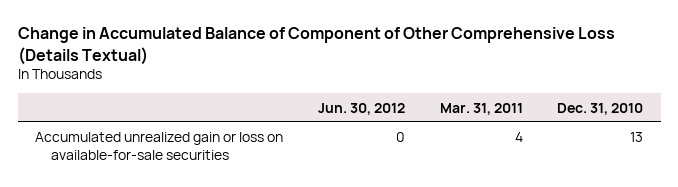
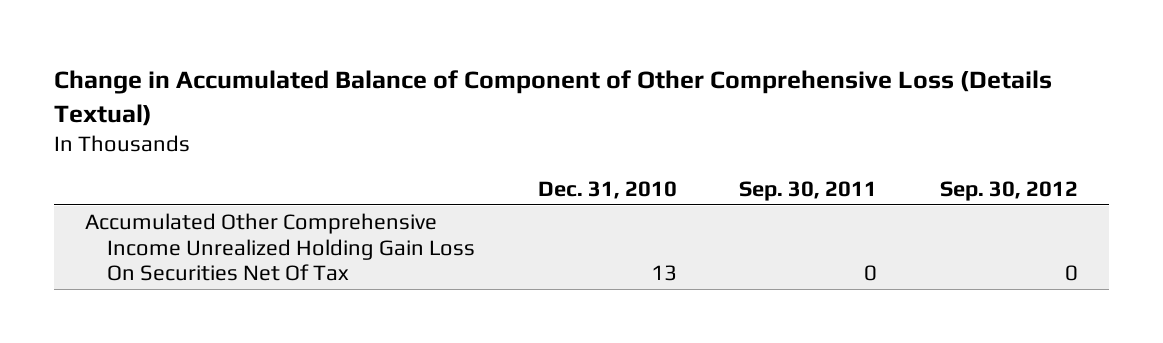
- | Jun. 30, 2012 | Mar. 31, 2011 | Dec. 31, 2010
+ | Dec. 31, 2010 | Sep. 30, 2011 | Sep. 30, 2012
- Accumulated unrealized gain or loss on available-for-sale securities | 0 | 4 | 13
+ Accumulated Other Comprehensive Income Unrealized Holding Gain Loss On Securities Net Of Tax | 13 | 0 | 0

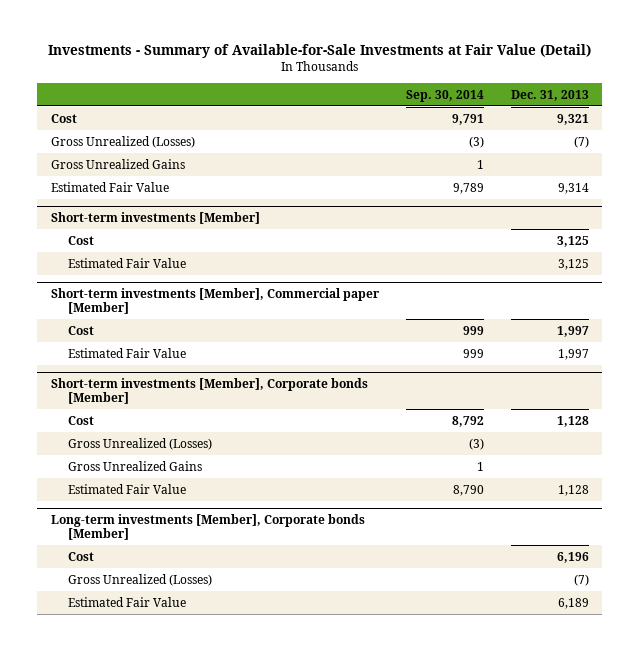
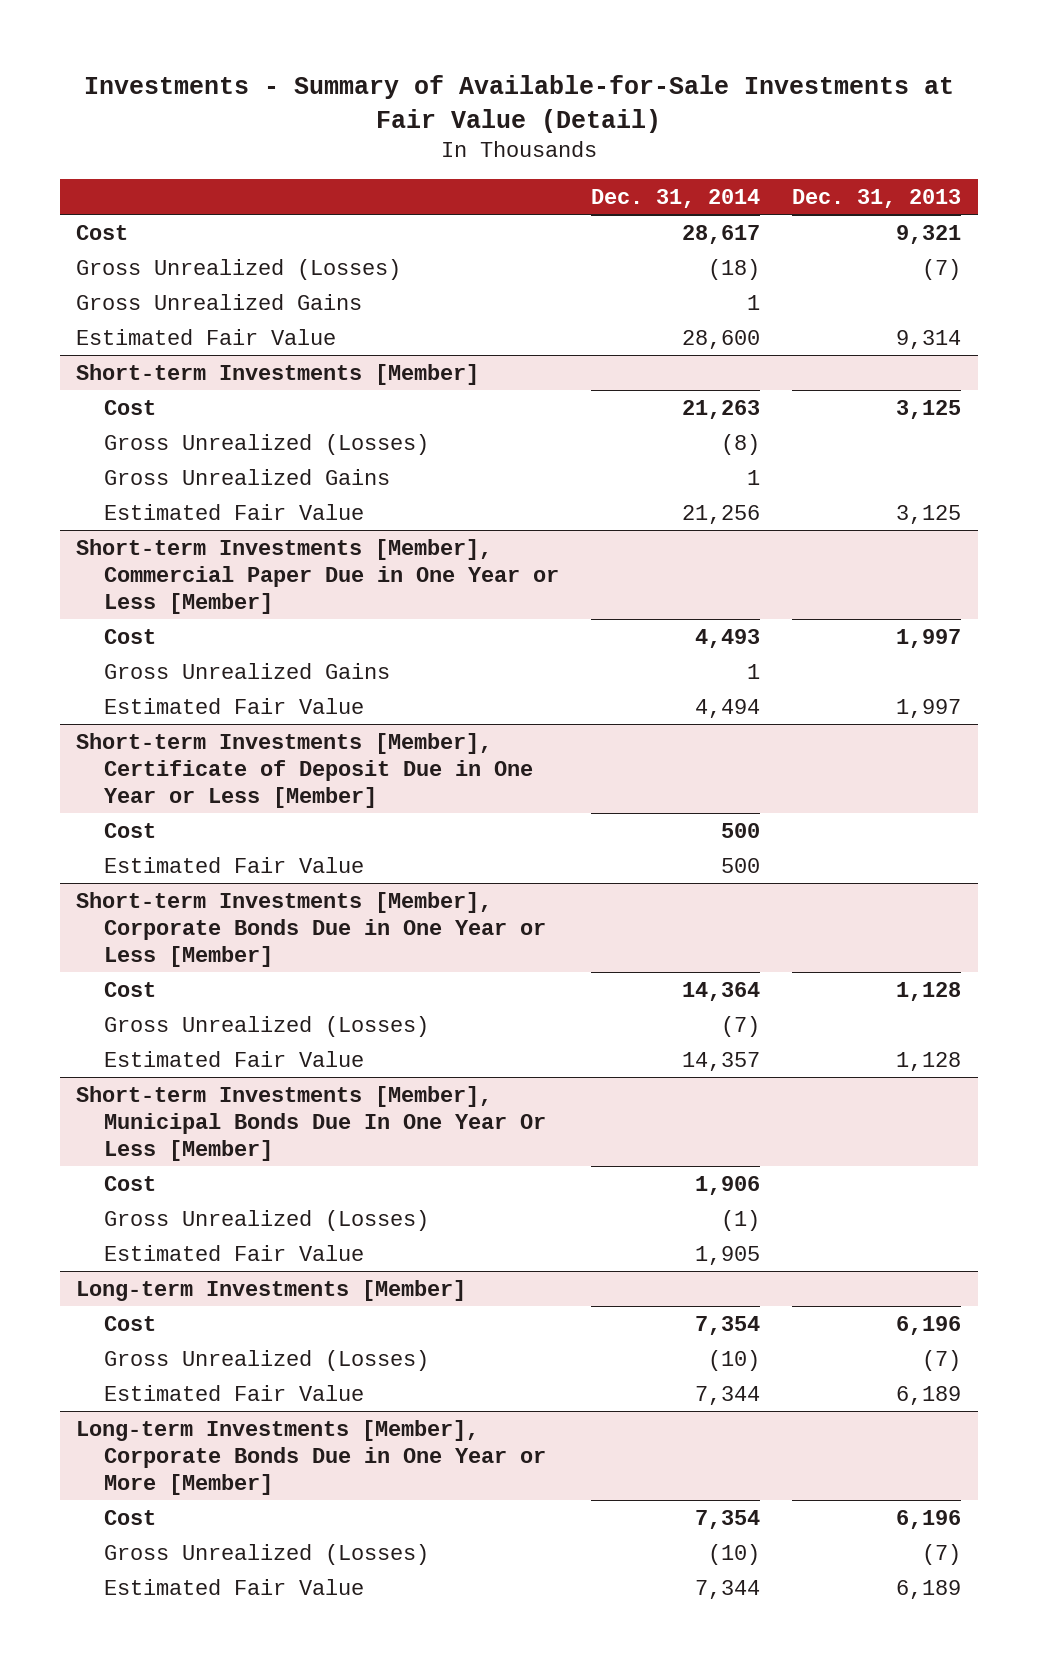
- | Sep. 30, 2014 | Dec. 31, 2013
+ | Dec. 31, 2014 | Dec. 31, 2013
- Short-term investments [Member]
+ Short-term Investments [Member]
+ Gross Unrealized (Losses) | (8) |
+ Gross Unrealized Gains | 1 |
- Short-term investments [Member], Commercial paper [Member]
+ Short-term Investments [Member], Commercial Paper Due in One Year or Less [Member]
+ Gross Unrealized Gains | 1 |
- Short-term investments [Member], Corporate bonds [Member]
+ Short-term Investments [Member], Certificate of Deposit Due in One Year or Less [Member]
+ Cost | 500 |
+ Estimated Fair Value | 500 |
+ Short-term Investments [Member], Corporate Bonds Due in One Year or Less [Member]
- Gross Unrealized Gains | 1 |
- Long-term investments [Member], Corporate bonds [Member]
+ Short-term Investments [Member], Municipal Bonds Due In One Year Or Less [Member]
+ Cost | 1,906 |
+ Gross Unrealized (Losses) | (1) |
+ Estimated Fair Value | 1,905 |
+ Long-term Investments [Member]
+ Long-term Investments [Member], Corporate Bonds Due in One Year or More [Member]
+ Cost | 7,354 | 6,196
+ Gross Unrealized (Losses) | (10) | (7)
+ Estimated Fair Value | 7,344 | 6,189

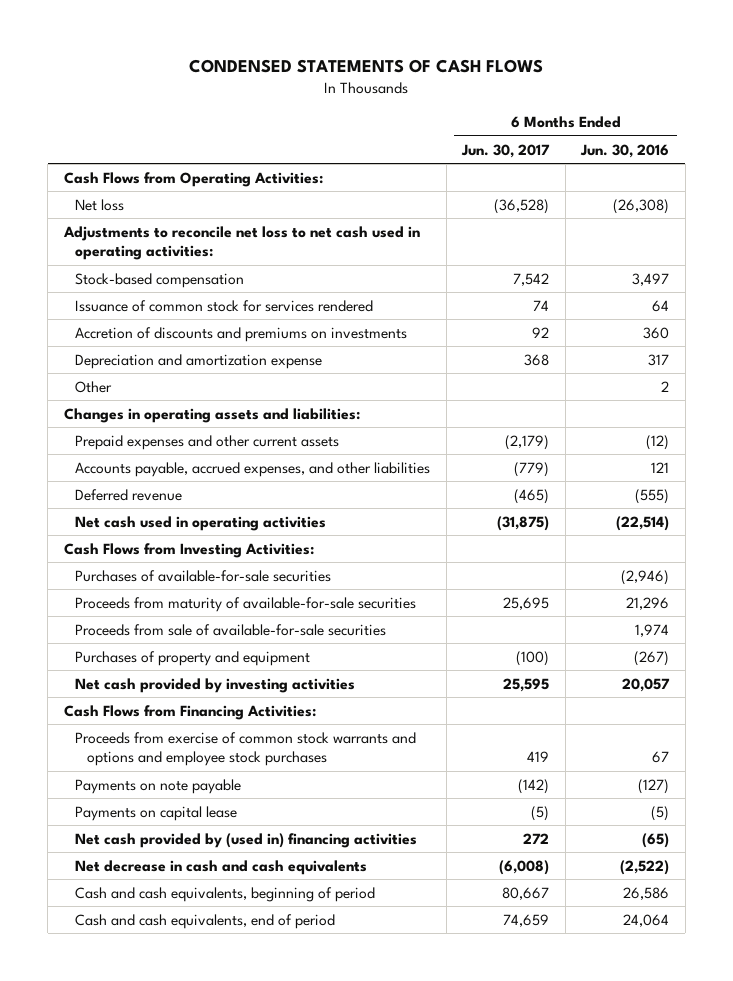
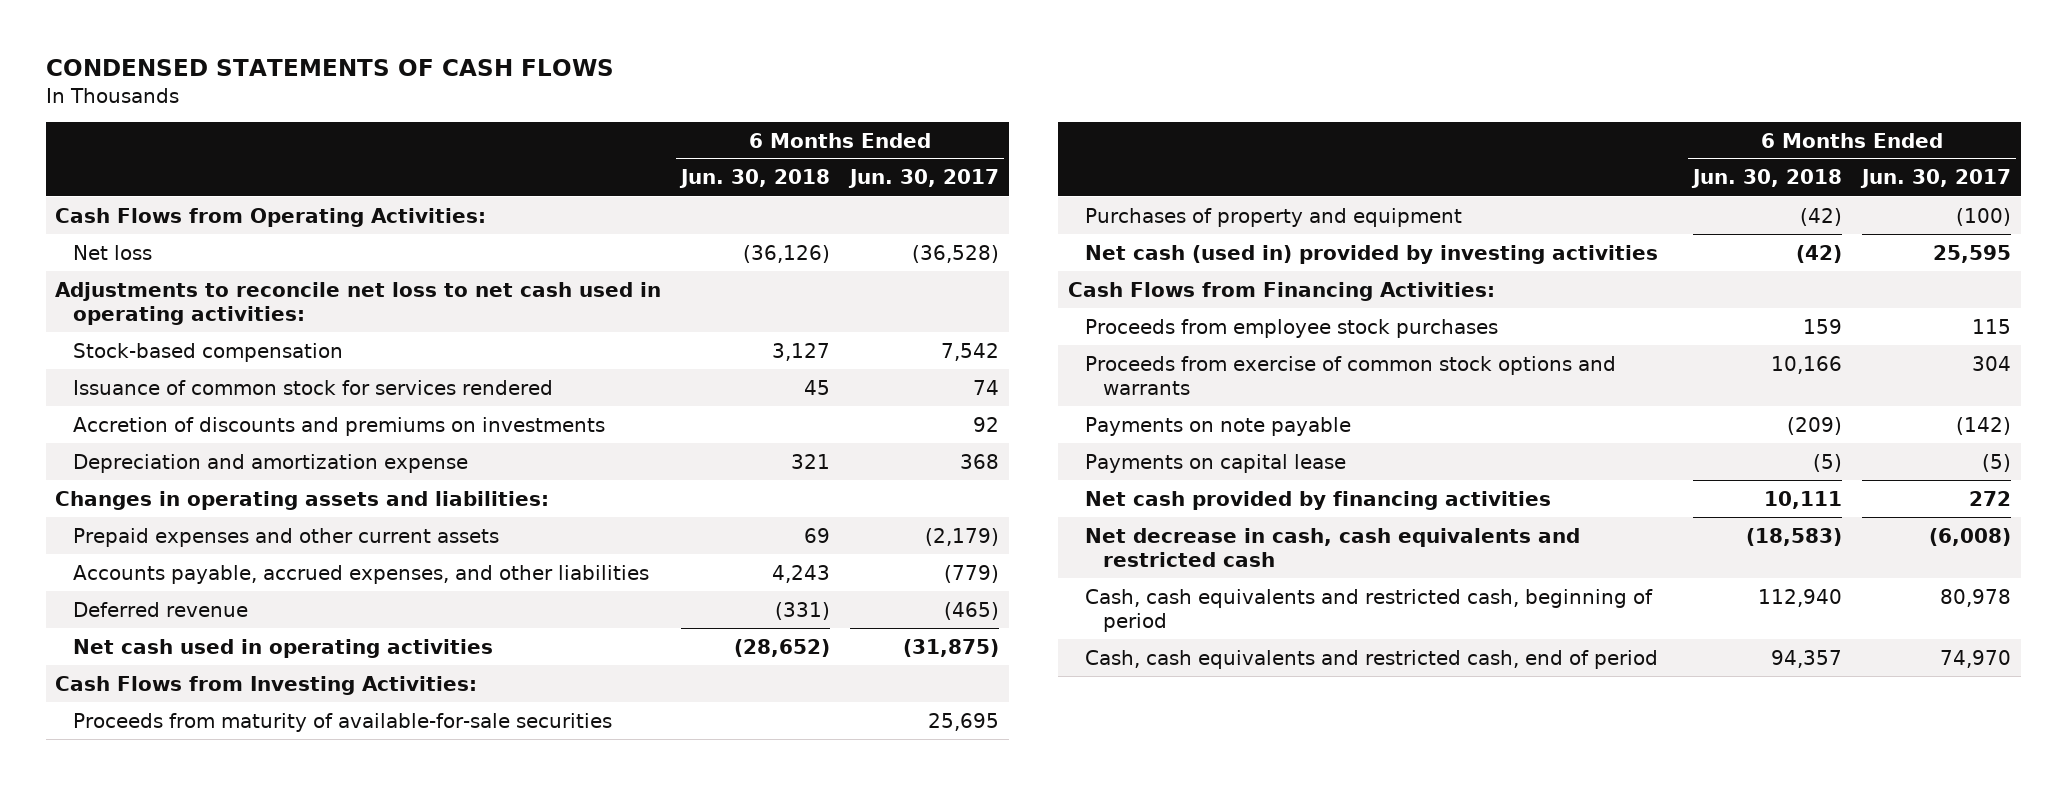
- | 6 Months Ended Jun. 30, 2017 | 6 Months Ended Jun. 30, 2016
+ | 6 Months Ended Jun. 30, 2018 | 6 Months Ended Jun. 30, 2017
- Other | | 2
- Purchases of available-for-sale securities | | (2,946)
- Proceeds from sale of available-for-sale securities | | 1,974
- Net cash provided by investing activities | 25,595 | 20,057
+ Net cash (used in) provided by investing activities | (42) | 25,595
- Proceeds from exercise of common stock warrants and options and employee stock purchases | 419 | 67
+ Proceeds from employee stock purchases | 159 | 115
+ Proceeds from exercise of common stock options and warrants | 10,166 | 304
- Net cash provided by (used in) financing activities | 272 | (65)
- Net decrease in cash and cash equivalents | (6,008) | (2,522)
- Cash and cash equivalents, beginning of period | 80,667 | 26,586
- Cash and cash equivalents, end of period | 74,659 | 24,064
+ Net cash provided by financing activities | 10,111 | 272
+ Net decrease in cash, cash equivalents and restricted cash | (18,583) | (6,008)
+ Cash, cash equivalents and restricted cash, beginning of period | 112,940 | 80,978
+ Cash, cash equivalents and restricted cash, end of period | 94,357 | 74,970

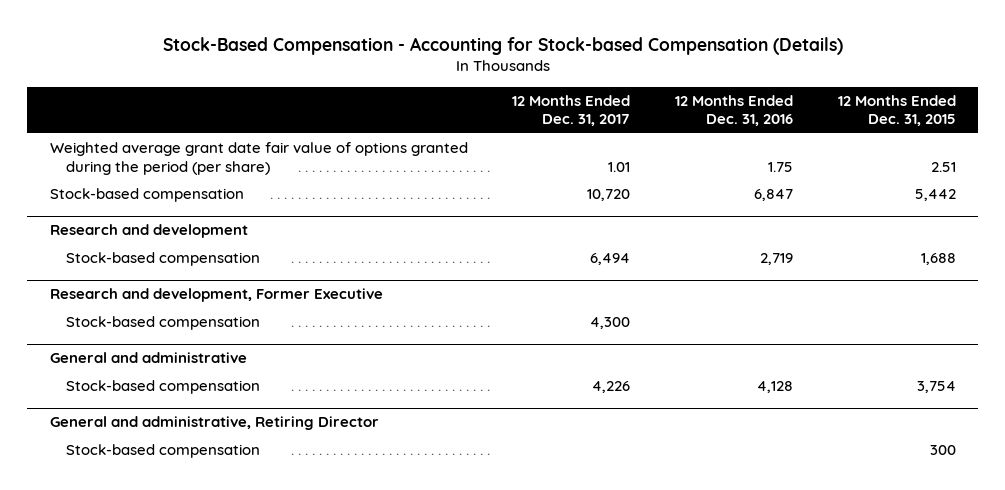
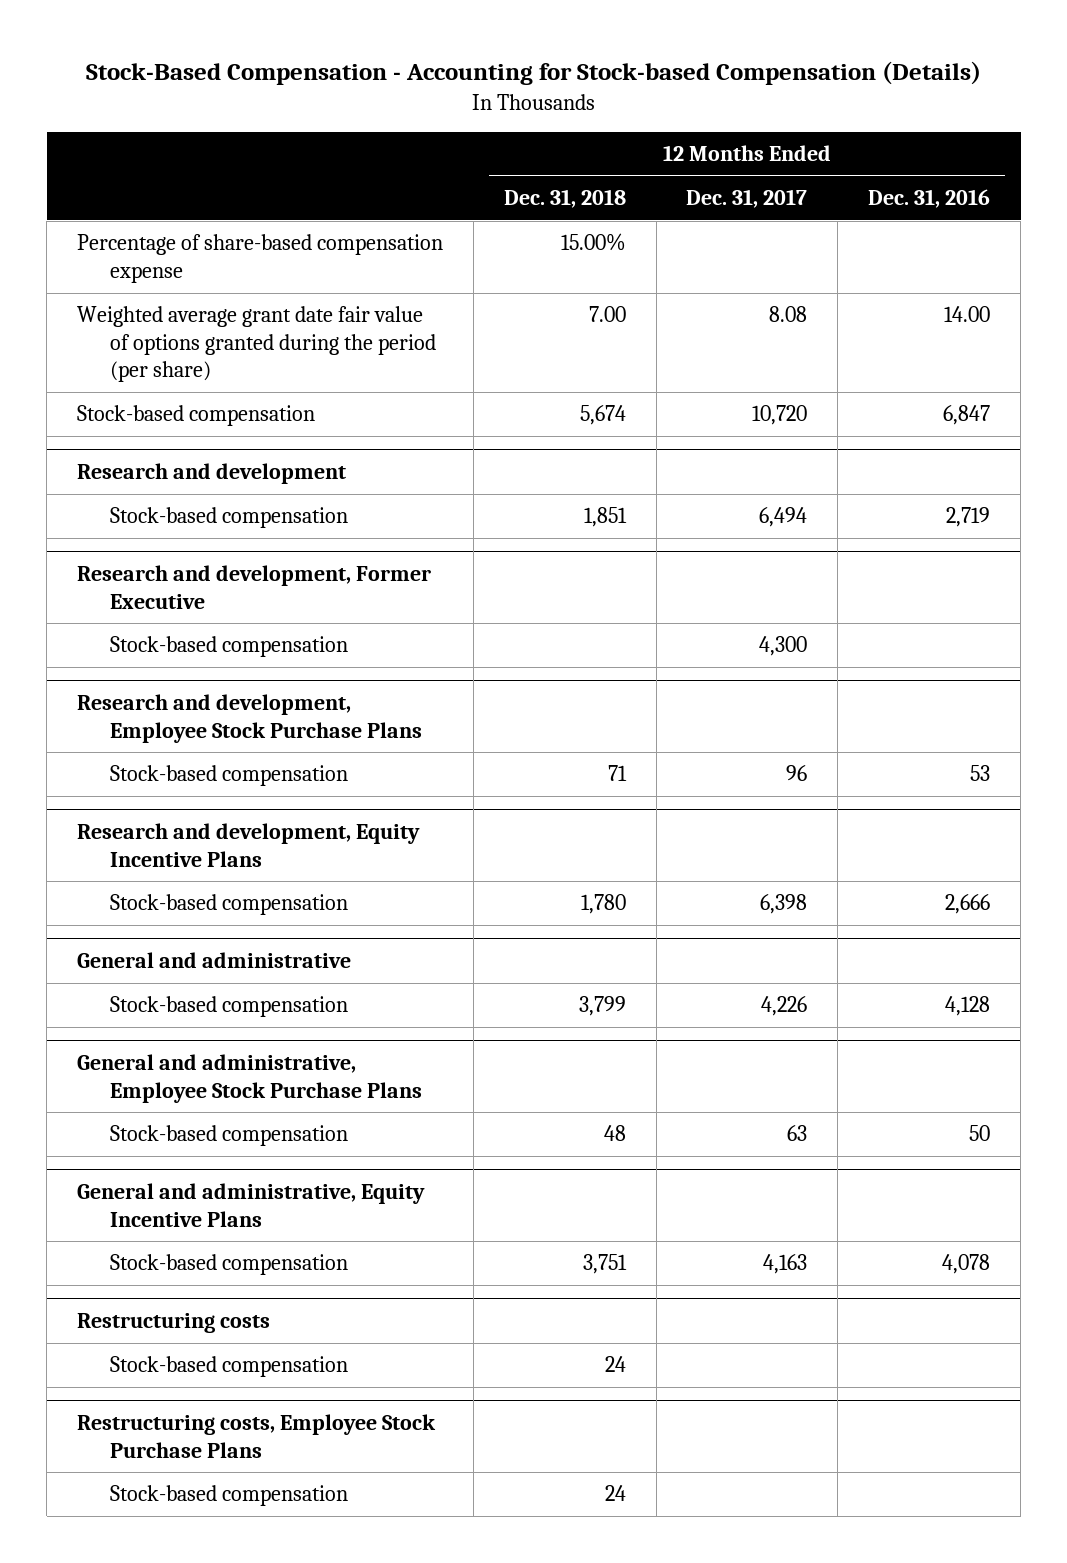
- | 12 Months Ended Dec. 31, 2017 | 12 Months Ended Dec. 31, 2016 | 12 Months Ended Dec. 31, 2015
+ | 12 Months Ended Dec. 31, 2018 | 12 Months Ended Dec. 31, 2017 | 12 Months Ended Dec. 31, 2016
- Weighted average grant date fair value of options granted during the period (per share) | 1.01 | 1.75 | 2.51
+ Percentage of share-based compensation expense | 15.00% | |
+ Weighted average grant date fair value of options granted during the period (per share) | 7.00 | 8.08 | 14.00
+ Research and development, Employee Stock Purchase Plans
+ Stock-based compensation | 71 | 96 | 53
+ Research and development, Equity Incentive Plans
+ Stock-based compensation | 1,780 | 6,398 | 2,666
- General and administrative, Retiring Director
+ General and administrative, Employee Stock Purchase Plans
+ Stock-based compensation | 48 | 63 | 50
+ General and administrative, Equity Incentive Plans
+ Stock-based compensation | 3,751 | 4,163 | 4,078
+ Restructuring costs
+ Restructuring costs, Employee Stock Purchase Plans
+ Stock-based compensation | 24 | |

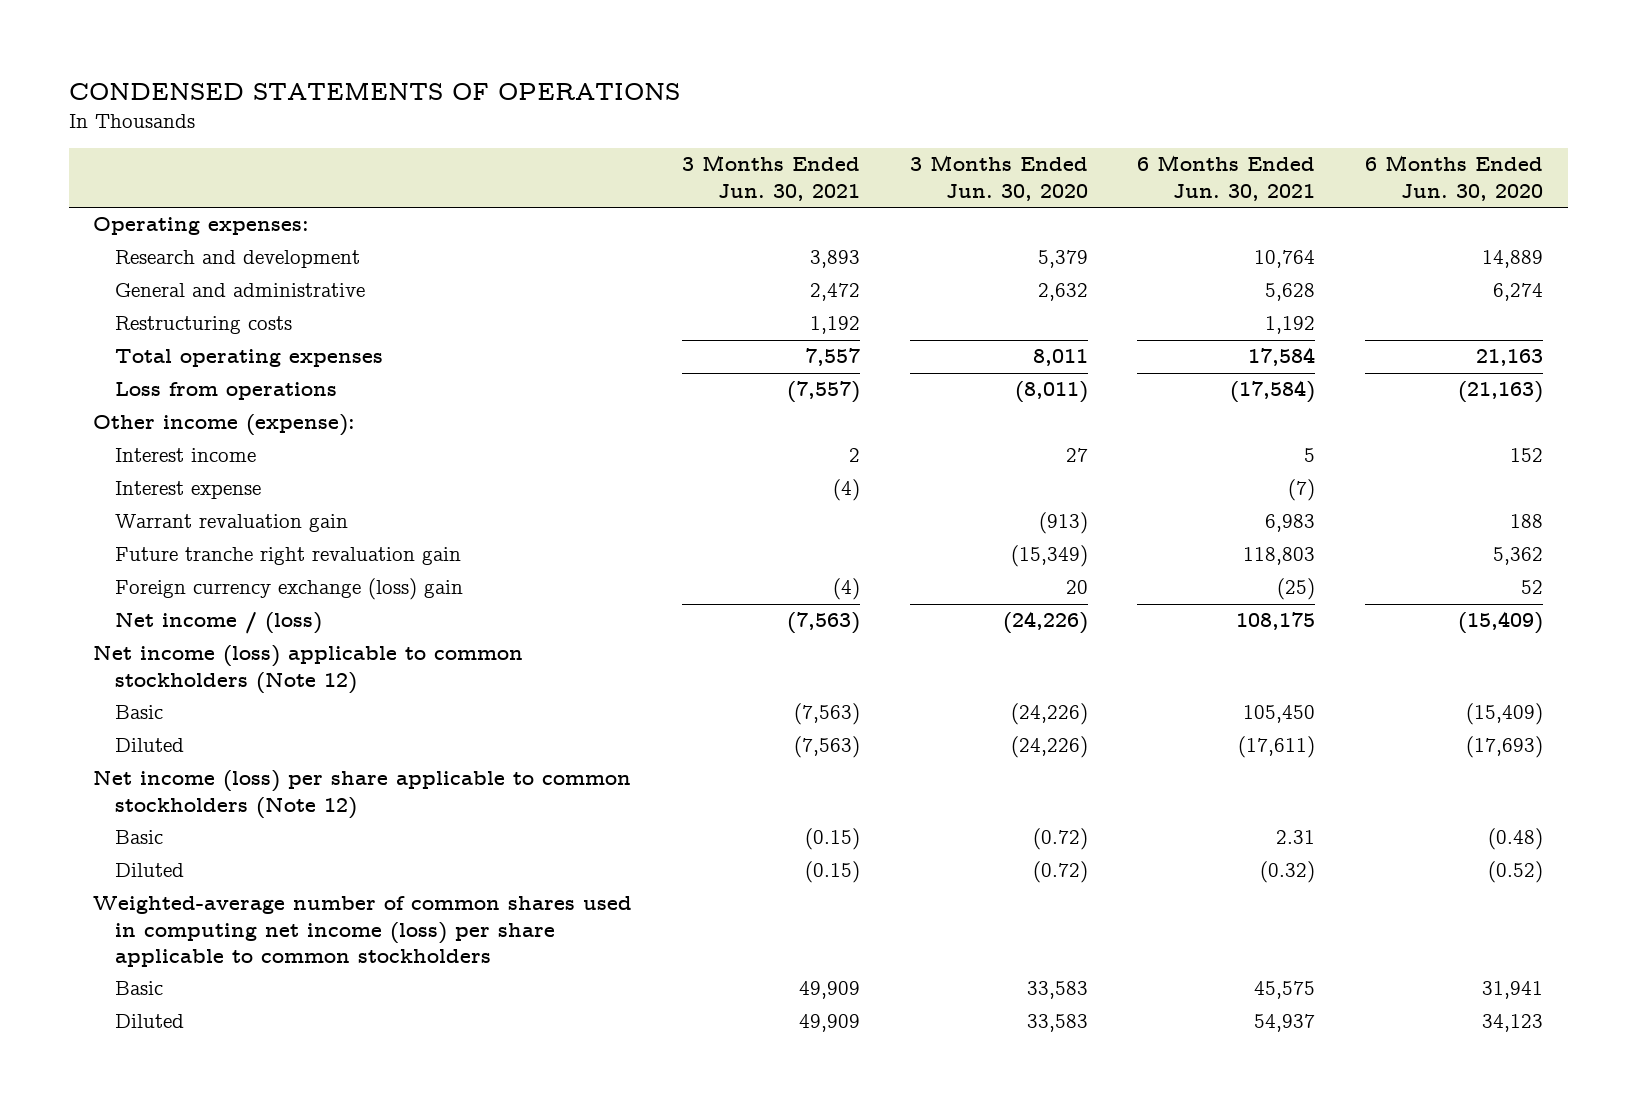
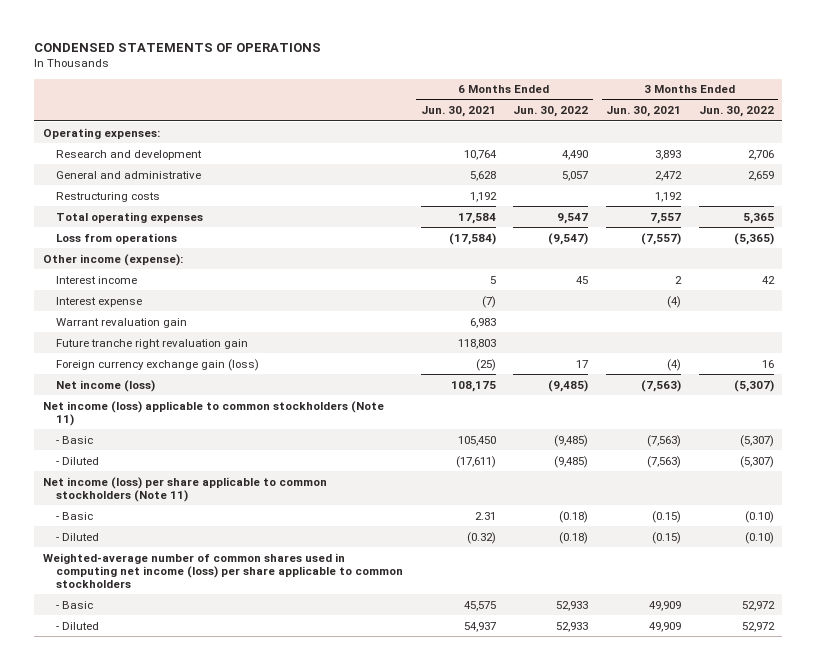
- | 3 Months Ended Jun. 30, 2021 | 3 Months Ended Jun. 30, 2020 | 6 Months Ended Jun. 30, 2021 | 6 Months Ended Jun. 30, 2020
+ | 6 Months Ended Jun. 30, 2021 | 6 Months Ended Jun. 30, 2022 | 3 Months Ended Jun. 30, 2021 | 3 Months Ended Jun. 30, 2022
- Foreign currency exchange (loss) gain | (4) | 20 | (25) | 52
- Net income / (loss) | (7,563) | (24,226) | 108,175 | (15,409)
- Net income (loss) applicable to common stockholders (Note 12)
- Basic | (7,563) | (24,226) | 105,450 | (15,409)
- Diluted | (7,563) | (24,226) | (17,611) | (17,693)
- Net income (loss) per share applicable to common stockholders (Note 12)
- Basic | (0.15) | (0.72) | 2.31 | (0.48)
- Diluted | (0.15) | (0.72) | (0.32) | (0.52)
+ Foreign currency exchange gain (loss) | (25) | 17 | (4) | 16
+ Net income (loss) | 108,175 | (9,485) | (7,563) | (5,307)
+ Net income (loss) applicable to common stockholders (Note 11)
+ - Basic | 105,450 | (9,485) | (7,563) | (5,307)
+ - Diluted | (17,611) | (9,485) | (7,563) | (5,307)
+ Net income (loss) per share applicable to common stockholders (Note 11)
+ - Basic | 2.31 | (0.18) | (0.15) | (0.10)
+ - Diluted | (0.32) | (0.18) | (0.15) | (0.10)
- Basic | 49,909 | 33,583 | 45,575 | 31,941
- Diluted | 49,909 | 33,583 | 54,937 | 34,123
+ - Basic | 45,575 | 52,933 | 49,909 | 52,972
+ - Diluted | 54,937 | 52,933 | 49,909 | 52,972

